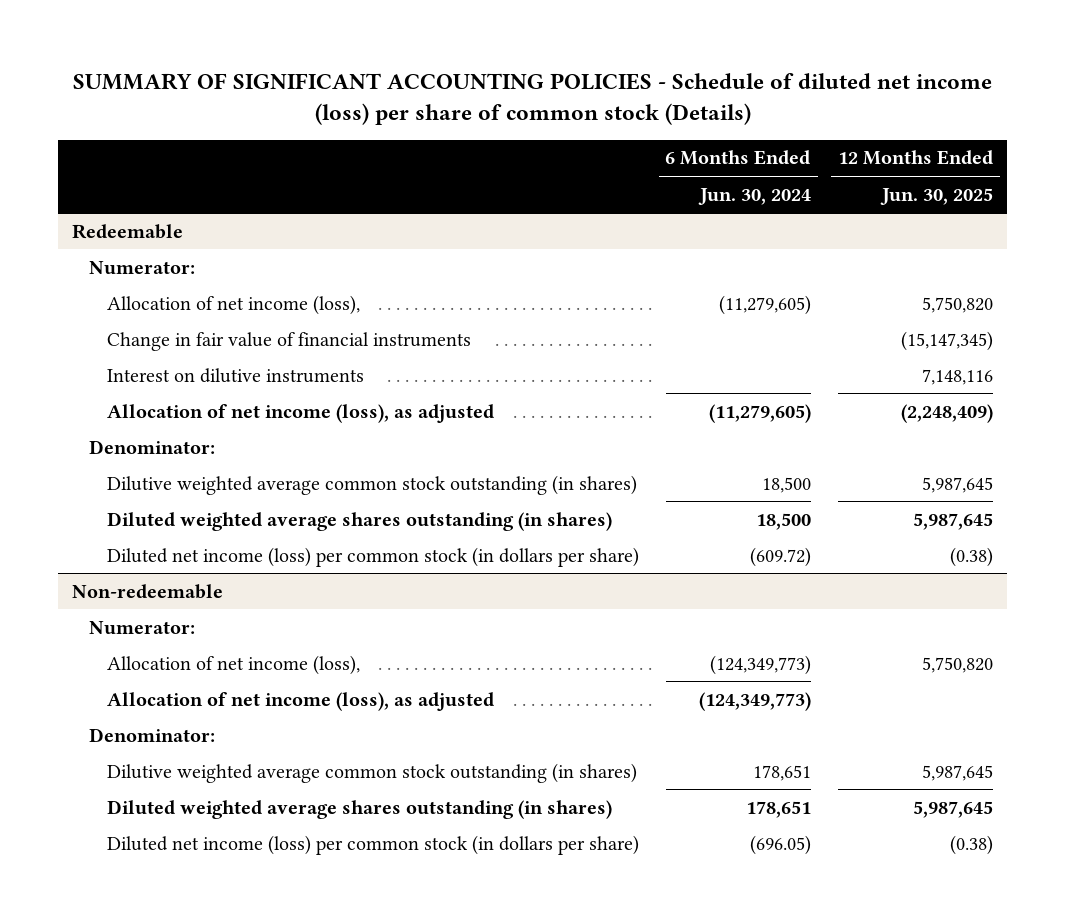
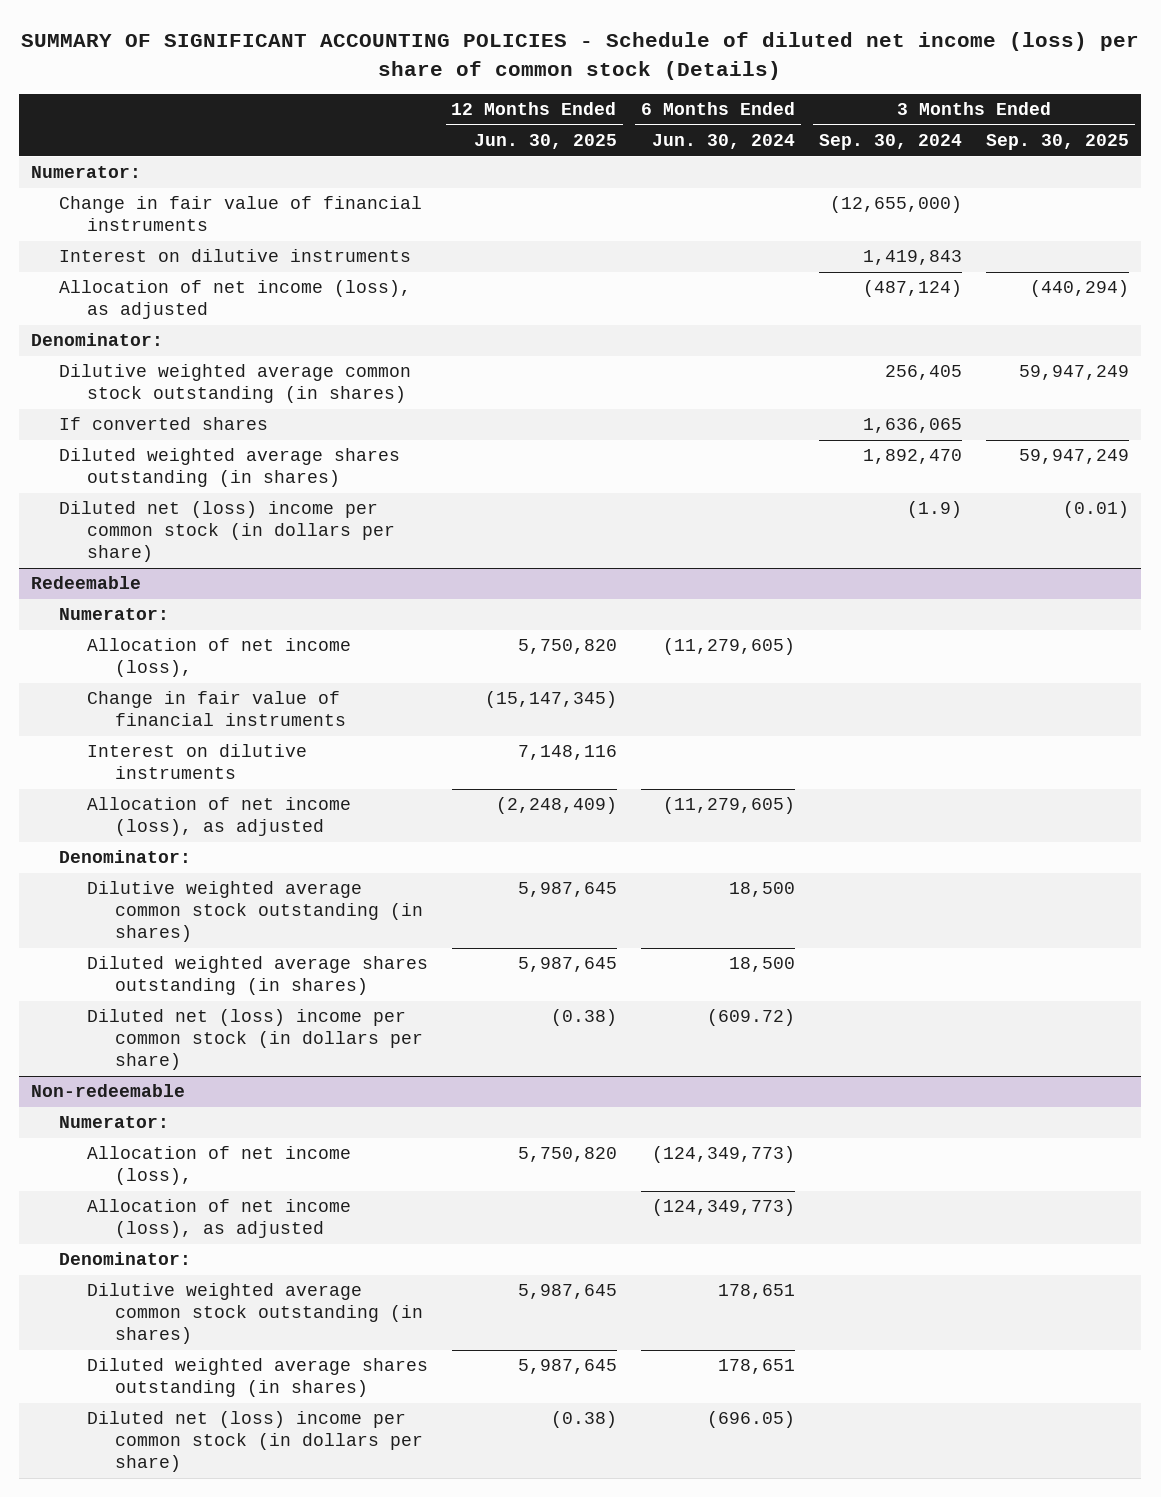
- | 6 Months Ended Jun. 30, 2024 | 12 Months Ended Jun. 30, 2025
+ | 12 Months Ended Jun. 30, 2025 | 6 Months Ended Jun. 30, 2024 | 3 Months Ended Sep. 30, 2024 | 3 Months Ended Sep. 30, 2025
+ Numerator:
+ Change in fair value of financial instruments | | | (12,655,000) |
+ Interest on dilutive instruments | | | 1,419,843 |
+ Allocation of net income (loss), as adjusted | | | (487,124) | (440,294)
+ Denominator:
+ Dilutive weighted average common stock outstanding (in shares) | | | 256,405 | 59,947,249
+ If converted shares | | | 1,636,065 |
+ Diluted weighted average shares outstanding (in shares) | | | 1,892,470 | 59,947,249
+ Diluted net (loss) income per common stock (in dollars per share) | | | (1.9) | (0.01)
@ Redeemable
- Diluted net income (loss) per common stock (in dollars per share) | (609.72) | (0.38)
+ Diluted net (loss) income per common stock (in dollars per share) | (0.38) | (609.72) | |
@ Non-redeemable
- Diluted net income (loss) per common stock (in dollars per share) | (696.05) | (0.38)
+ Diluted net (loss) income per common stock (in dollars per share) | (0.38) | (696.05) | |

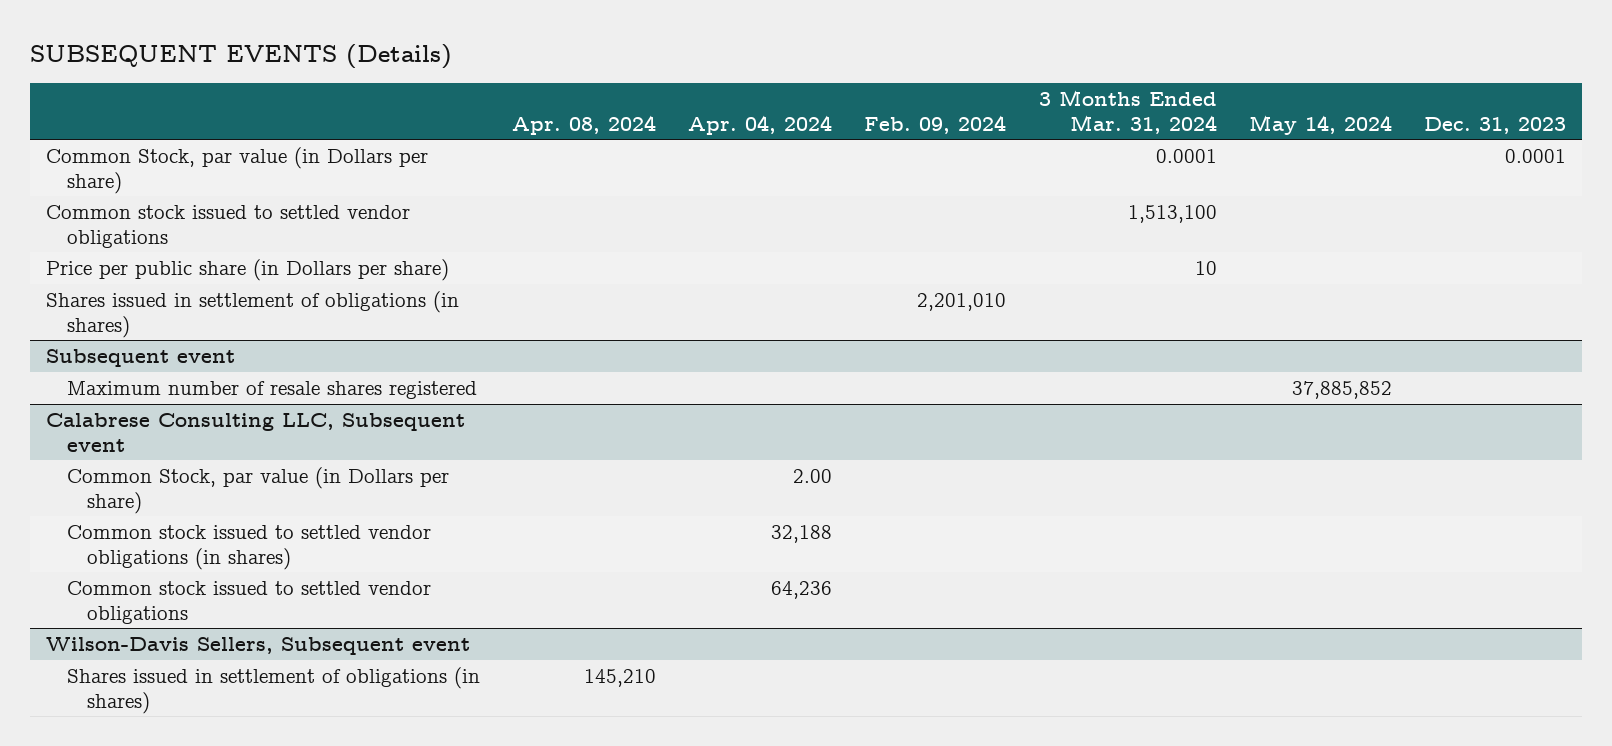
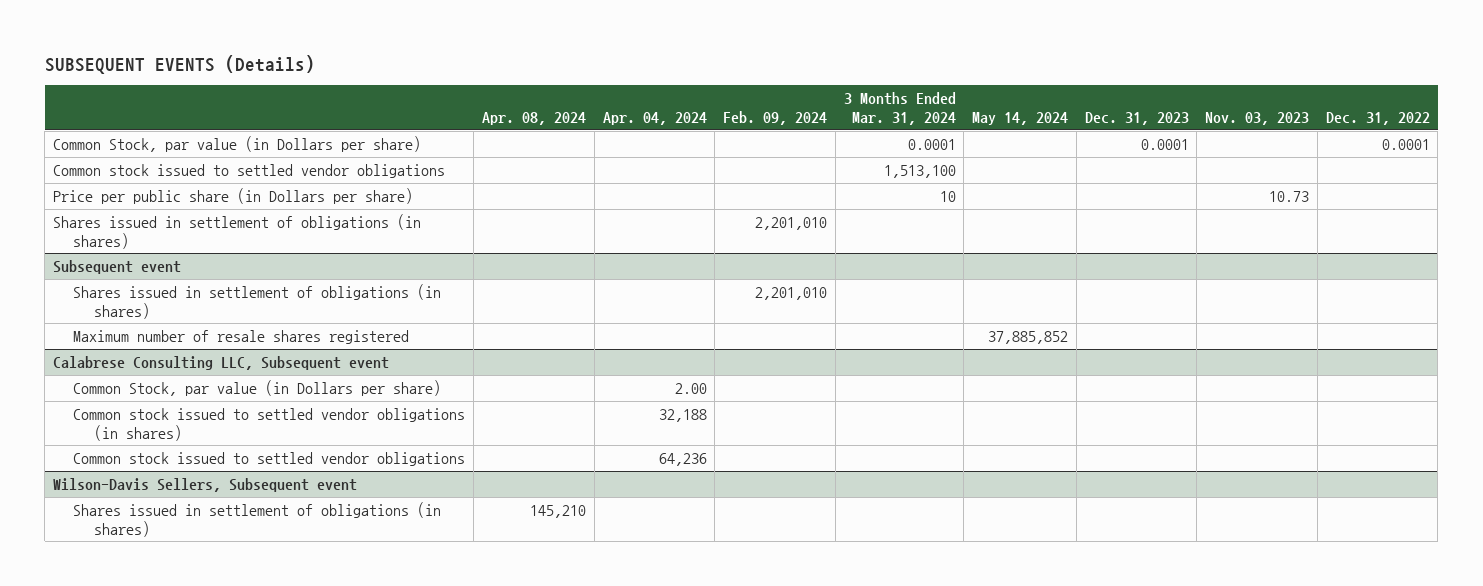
- | Apr. 08, 2024 | Apr. 04, 2024 | Feb. 09, 2024 | 3 Months Ended Mar. 31, 2024 | May 14, 2024 | Dec. 31, 2023
+ | Apr. 08, 2024 | Apr. 04, 2024 | Feb. 09, 2024 | 3 Months Ended Mar. 31, 2024 | May 14, 2024 | Dec. 31, 2023 | Nov. 03, 2023 | Dec. 31, 2022
@ Subsequent event
+ Shares issued in settlement of obligations (in shares) | | | 2,201,010 | | | | |

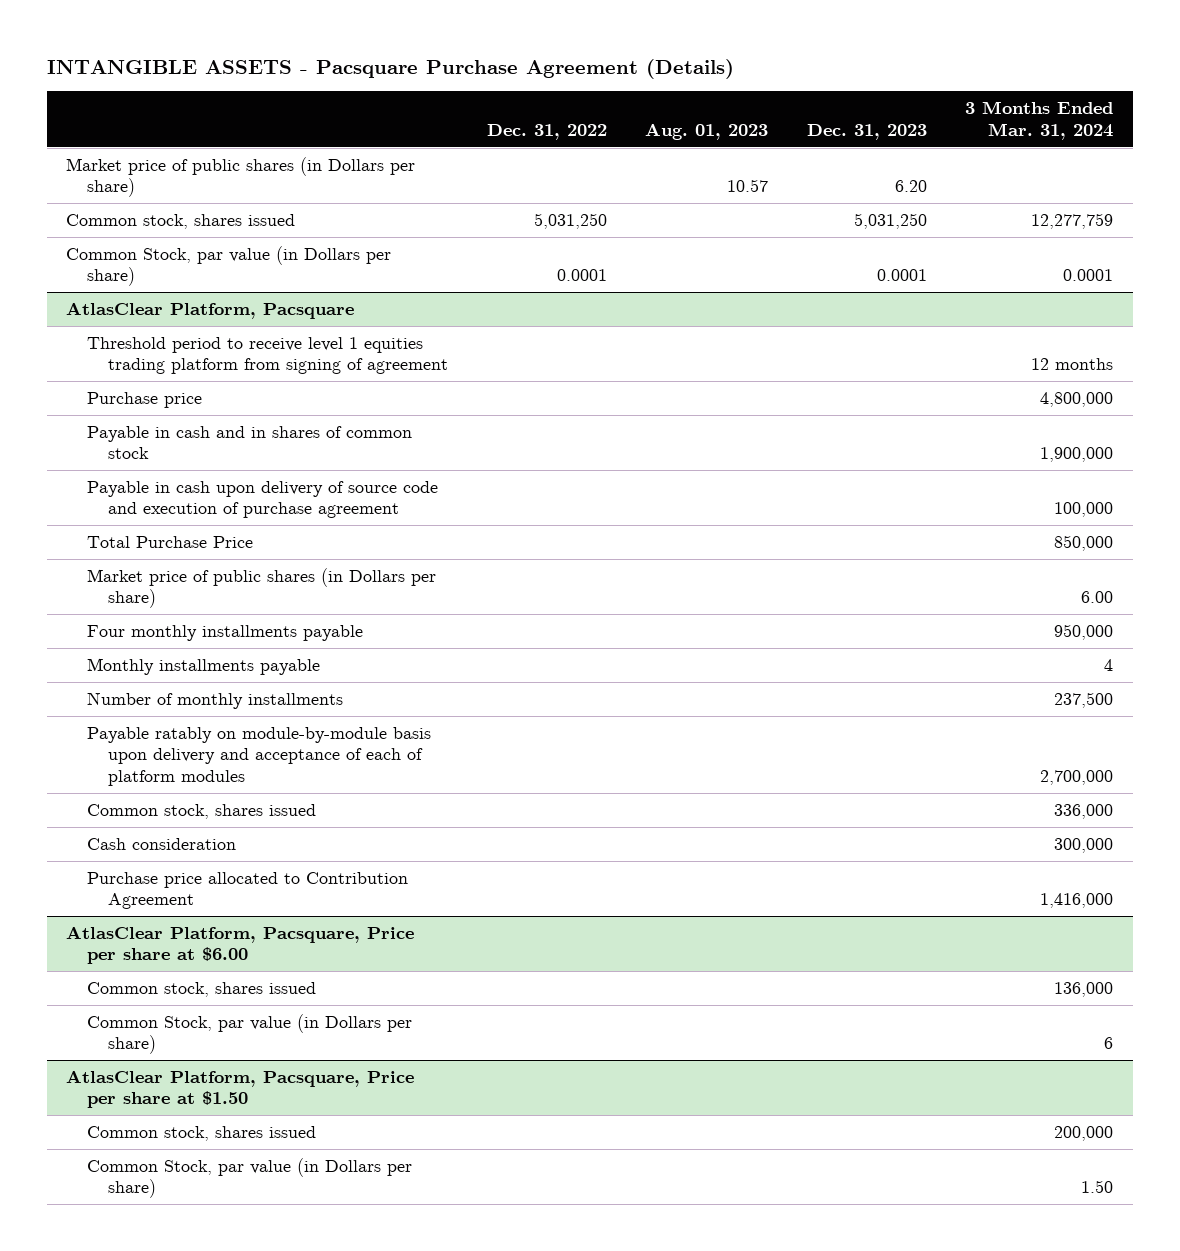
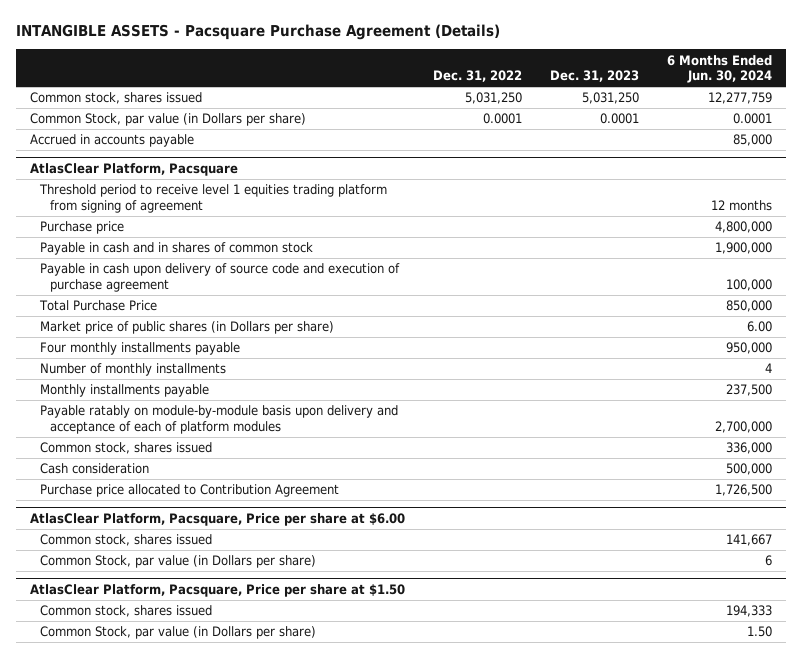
- | Dec. 31, 2022 | Aug. 01, 2023 | Dec. 31, 2023 | 3 Months Ended Mar. 31, 2024
+ | Dec. 31, 2022 | Dec. 31, 2023 | 6 Months Ended Jun. 30, 2024
- Market price of public shares (in Dollars per share) | | 10.57 | 6.20 |
+ Accrued in accounts payable | | | 85,000
@ AtlasClear Platform, Pacsquare
moved down: Monthly installments payable | | | 237,500

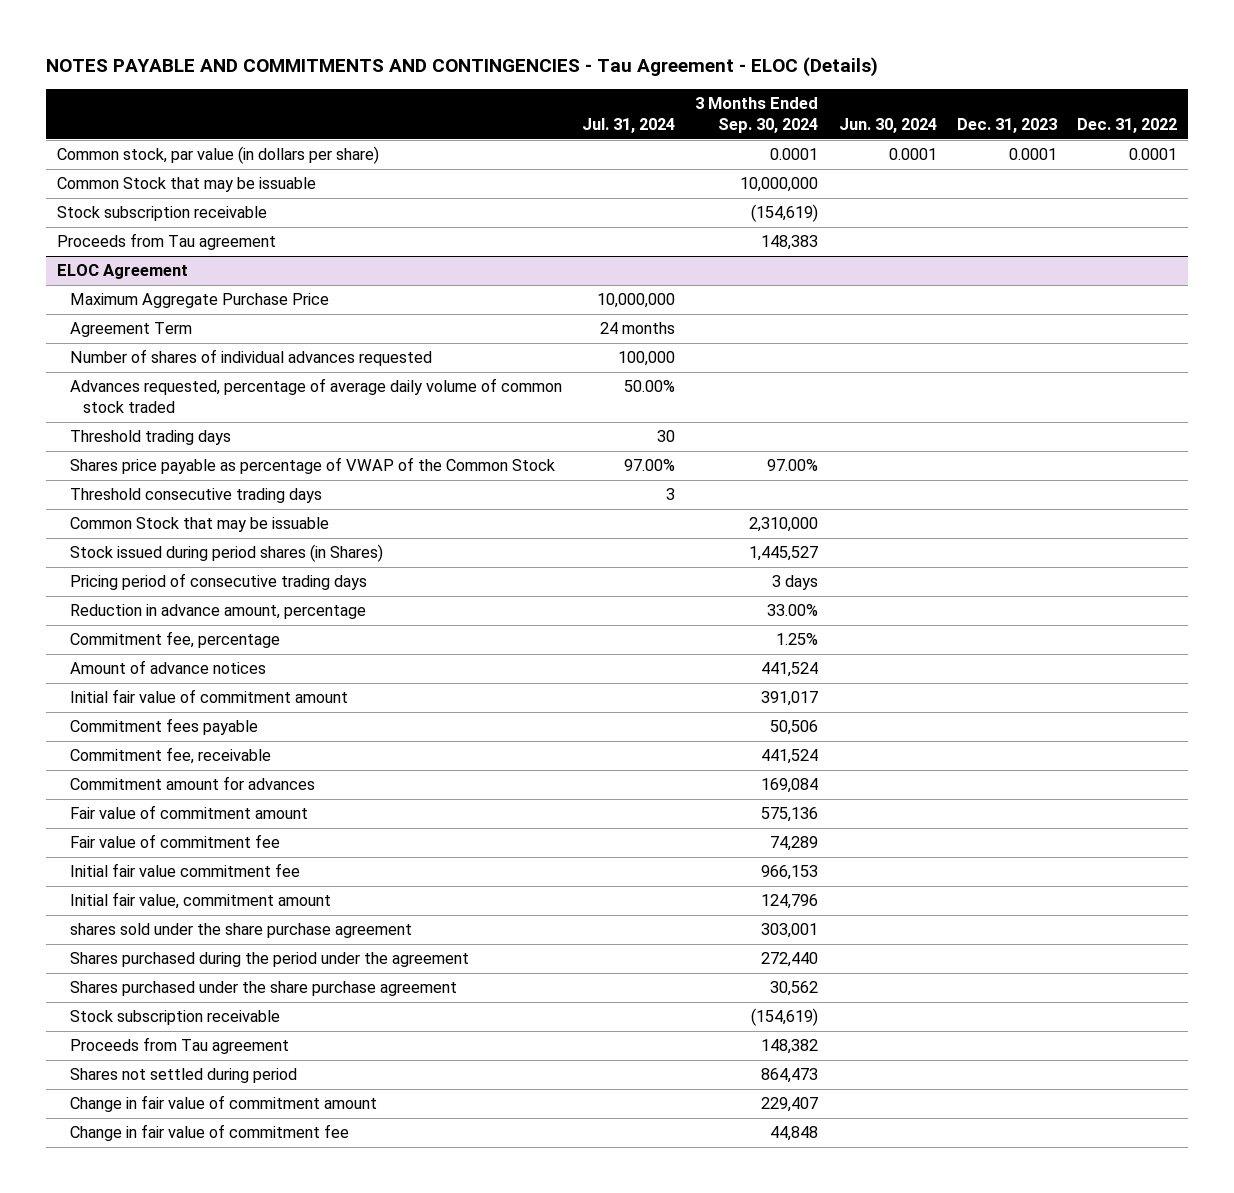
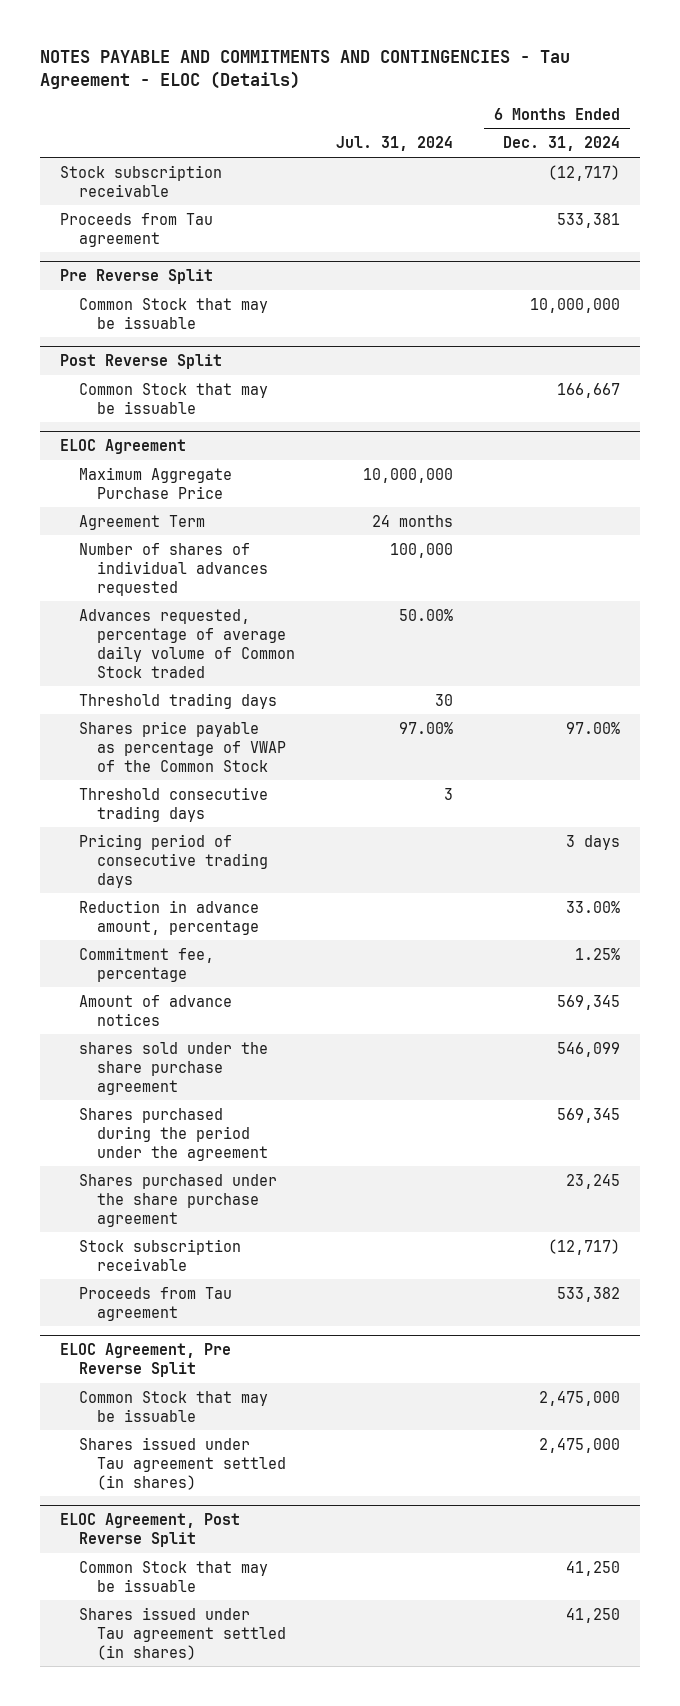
- | Jul. 31, 2024 | 3 Months Ended Sep. 30, 2024 | Jun. 30, 2024 | Dec. 31, 2023 | Dec. 31, 2022
+ | Jul. 31, 2024 | 6 Months Ended Dec. 31, 2024
- Common stock, par value (in dollars per share) | | 0.0001 | 0.0001 | 0.0001 | 0.0001
- Common Stock that may be issuable | | 10,000,000 | | |
+ Pre Reverse Split
+ Common Stock that may be issuable | | 10,000,000
+ Post Reverse Split
+ Common Stock that may be issuable | | 166,667
@ ELOC Agreement
- Advances requested, percentage of average daily volume of common stock traded | 50.00% | | | |
+ Advances requested, percentage of average daily volume of Common Stock traded | 50.00% |
- Common Stock that may be issuable | | 2,310,000 | | |
- Stock issued during period shares (in Shares) | | 1,445,527 | | |
- Initial fair value of commitment amount | | 391,017 | | |
- Commitment fees payable | | 50,506 | | |
- Commitment fee, receivable | | 441,524 | | |
- Commitment amount for advances | | 169,084 | | |
- Fair value of commitment amount | | 575,136 | | |
- Fair value of commitment fee | | 74,289 | | |
- Initial fair value commitment fee | | 966,153 | | |
- Initial fair value, commitment amount | | 124,796 | | |
- Shares not settled during period | | 864,473 | | |
- Change in fair value of commitment amount | | 229,407 | | |
- Change in fair value of commitment fee | | 44,848 | | |
+ ELOC Agreement, Pre Reverse Split
+ Common Stock that may be issuable | | 2,475,000
+ Shares issued under Tau agreement settled (in shares) | | 2,475,000
+ ELOC Agreement, Post Reverse Split
+ Common Stock that may be issuable | | 41,250
+ Shares issued under Tau agreement settled (in shares) | | 41,250

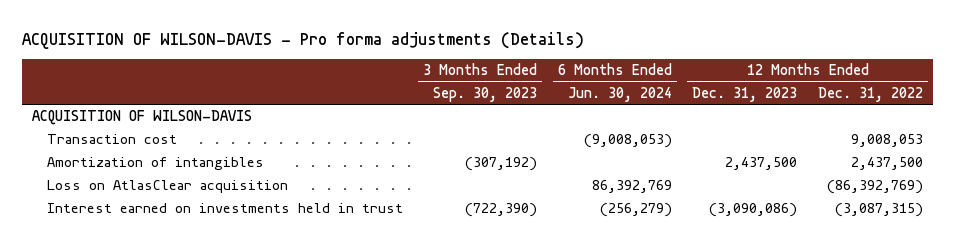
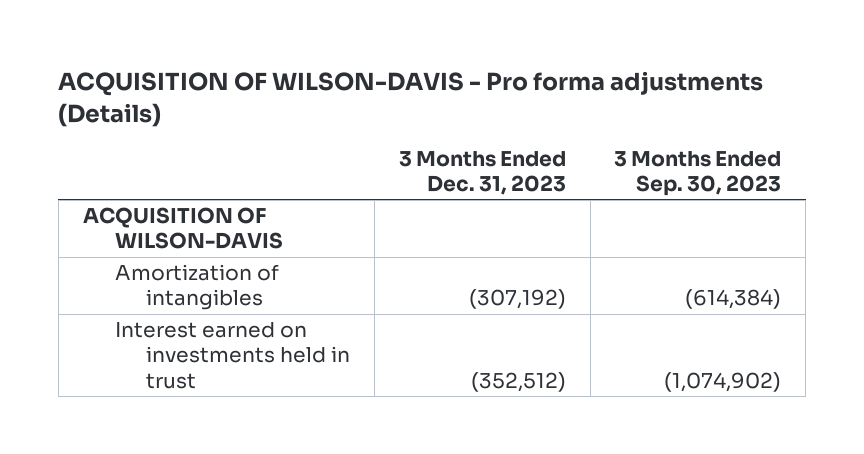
- | 3 Months Ended Sep. 30, 2023 | 6 Months Ended Jun. 30, 2024 | 12 Months Ended Dec. 31, 2023 | 12 Months Ended Dec. 31, 2022
+ | 3 Months Ended Dec. 31, 2023 | 3 Months Ended Sep. 30, 2023
- Transaction cost | | (9,008,053) | | 9,008,053
- Amortization of intangibles | (307,192) | | 2,437,500 | 2,437,500
- Loss on AtlasClear acquisition | | 86,392,769 | | (86,392,769)
- Interest earned on investments held in trust | (722,390) | (256,279) | (3,090,086) | (3,087,315)
+ Amortization of intangibles | (307,192) | (614,384)
+ Interest earned on investments held in trust | (352,512) | (1,074,902)

